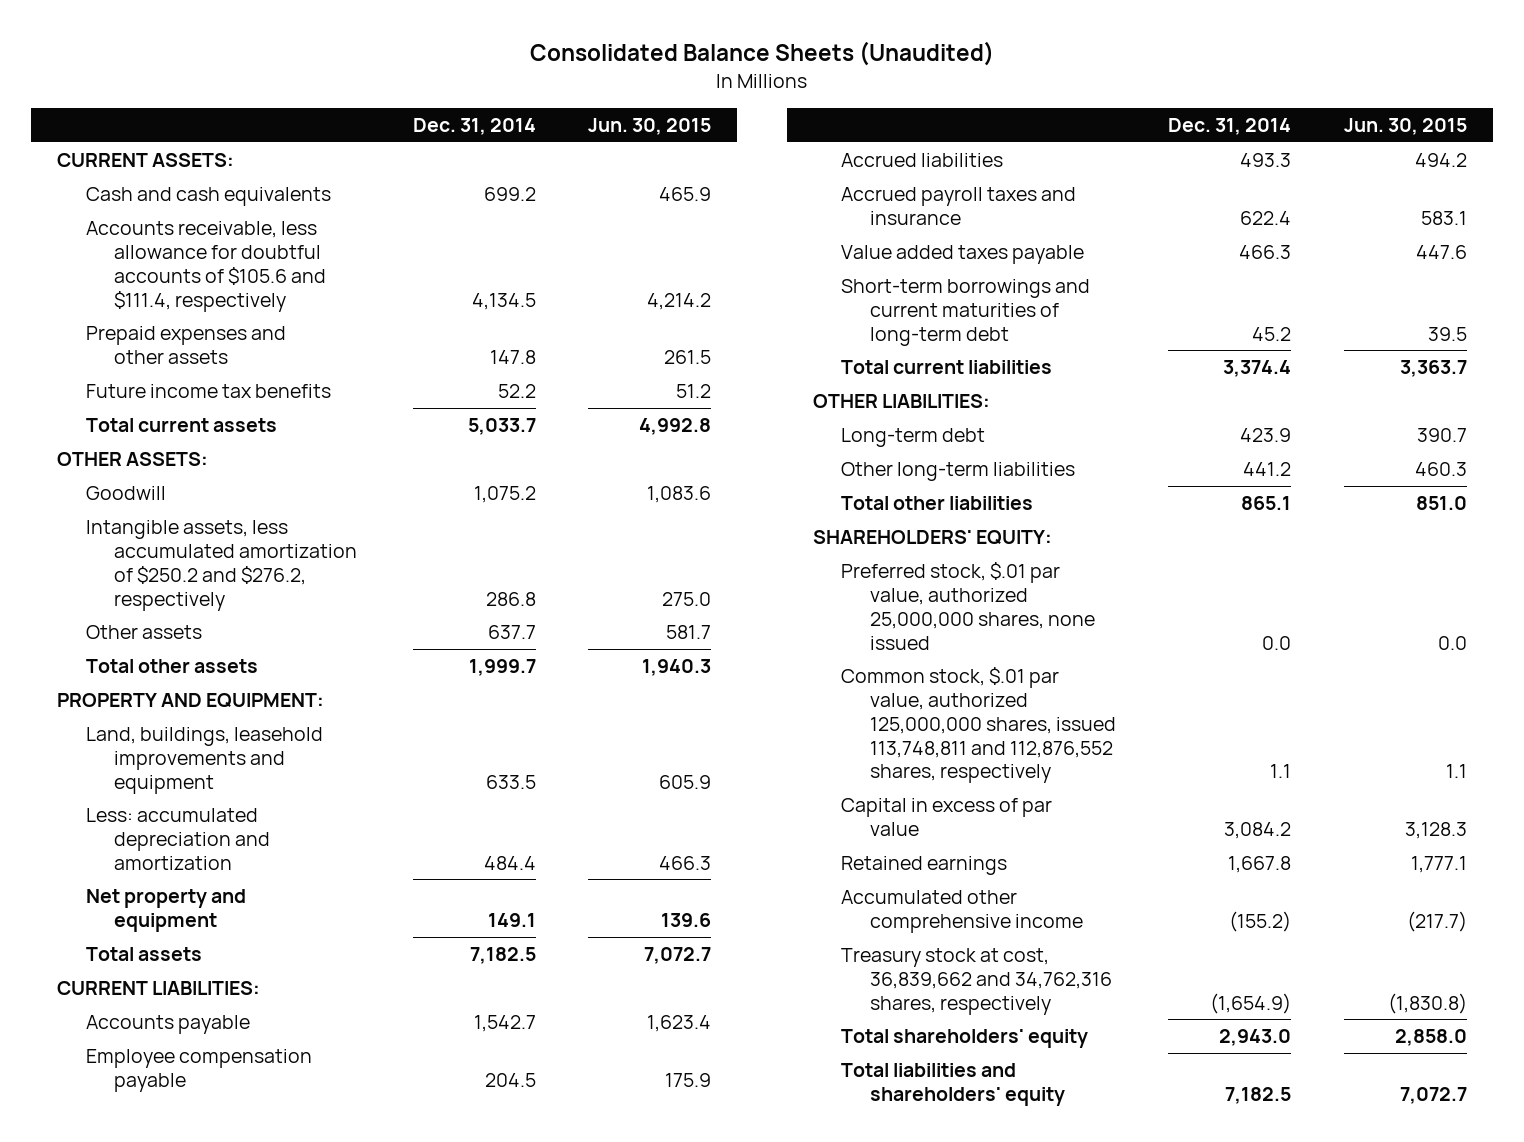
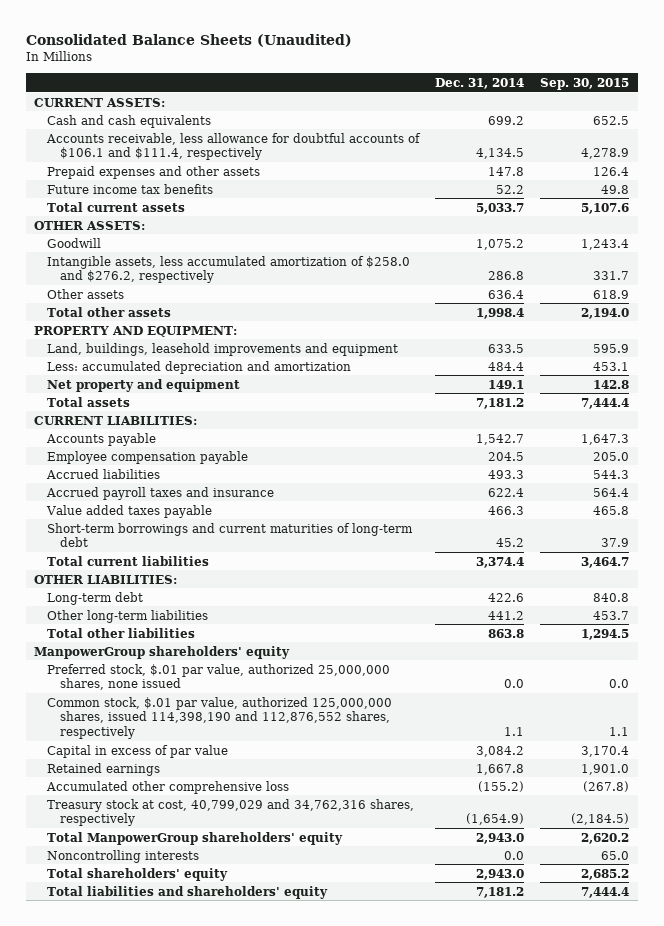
- | Dec. 31, 2014 | Jun. 30, 2015
+ | Dec. 31, 2014 | Sep. 30, 2015
- Accounts receivable, less allowance for doubtful accounts of $105.6 and $111.4, respectively | 4,134.5 | 4,214.2
+ Accounts receivable, less allowance for doubtful accounts of $106.1 and $111.4, respectively | 4,134.5 | 4,278.9
- Intangible assets, less accumulated amortization of $250.2 and $276.2, respectively | 286.8 | 275.0
- Other assets | 637.7 | 581.7
- Total other assets | 1,999.7 | 1,940.3
+ Intangible assets, less accumulated amortization of $258.0 and $276.2, respectively | 286.8 | 331.7
+ Other assets | 636.4 | 618.9
+ Total other assets | 1,998.4 | 2,194.0
- Total assets | 7,182.5 | 7,072.7
+ Total assets | 7,181.2 | 7,444.4
- Long-term debt | 423.9 | 390.7
+ Long-term debt | 422.6 | 840.8
- Total other liabilities | 865.1 | 851.0
- SHAREHOLDERS' EQUITY:
+ Total other liabilities | 863.8 | 1,294.5
+ ManpowerGroup shareholders' equity
- Common stock, $.01 par value, authorized 125,000,000 shares, issued 113,748,811 and 112,876,552 shares, respectively | 1.1 | 1.1
+ Common stock, $.01 par value, authorized 125,000,000 shares, issued 114,398,190 and 112,876,552 shares, respectively | 1.1 | 1.1
- Accumulated other comprehensive income | (155.2) | (217.7)
- Treasury stock at cost, 36,839,662 and 34,762,316 shares, respectively | (1,654.9) | (1,830.8)
+ Accumulated other comprehensive loss | (155.2) | (267.8)
+ Treasury stock at cost, 40,799,029 and 34,762,316 shares, respectively | (1,654.9) | (2,184.5)
+ Total ManpowerGroup shareholders' equity | 2,943.0 | 2,620.2
+ Noncontrolling interests | 0.0 | 65.0
- Total liabilities and shareholders' equity | 7,182.5 | 7,072.7
+ Total liabilities and shareholders' equity | 7,181.2 | 7,444.4

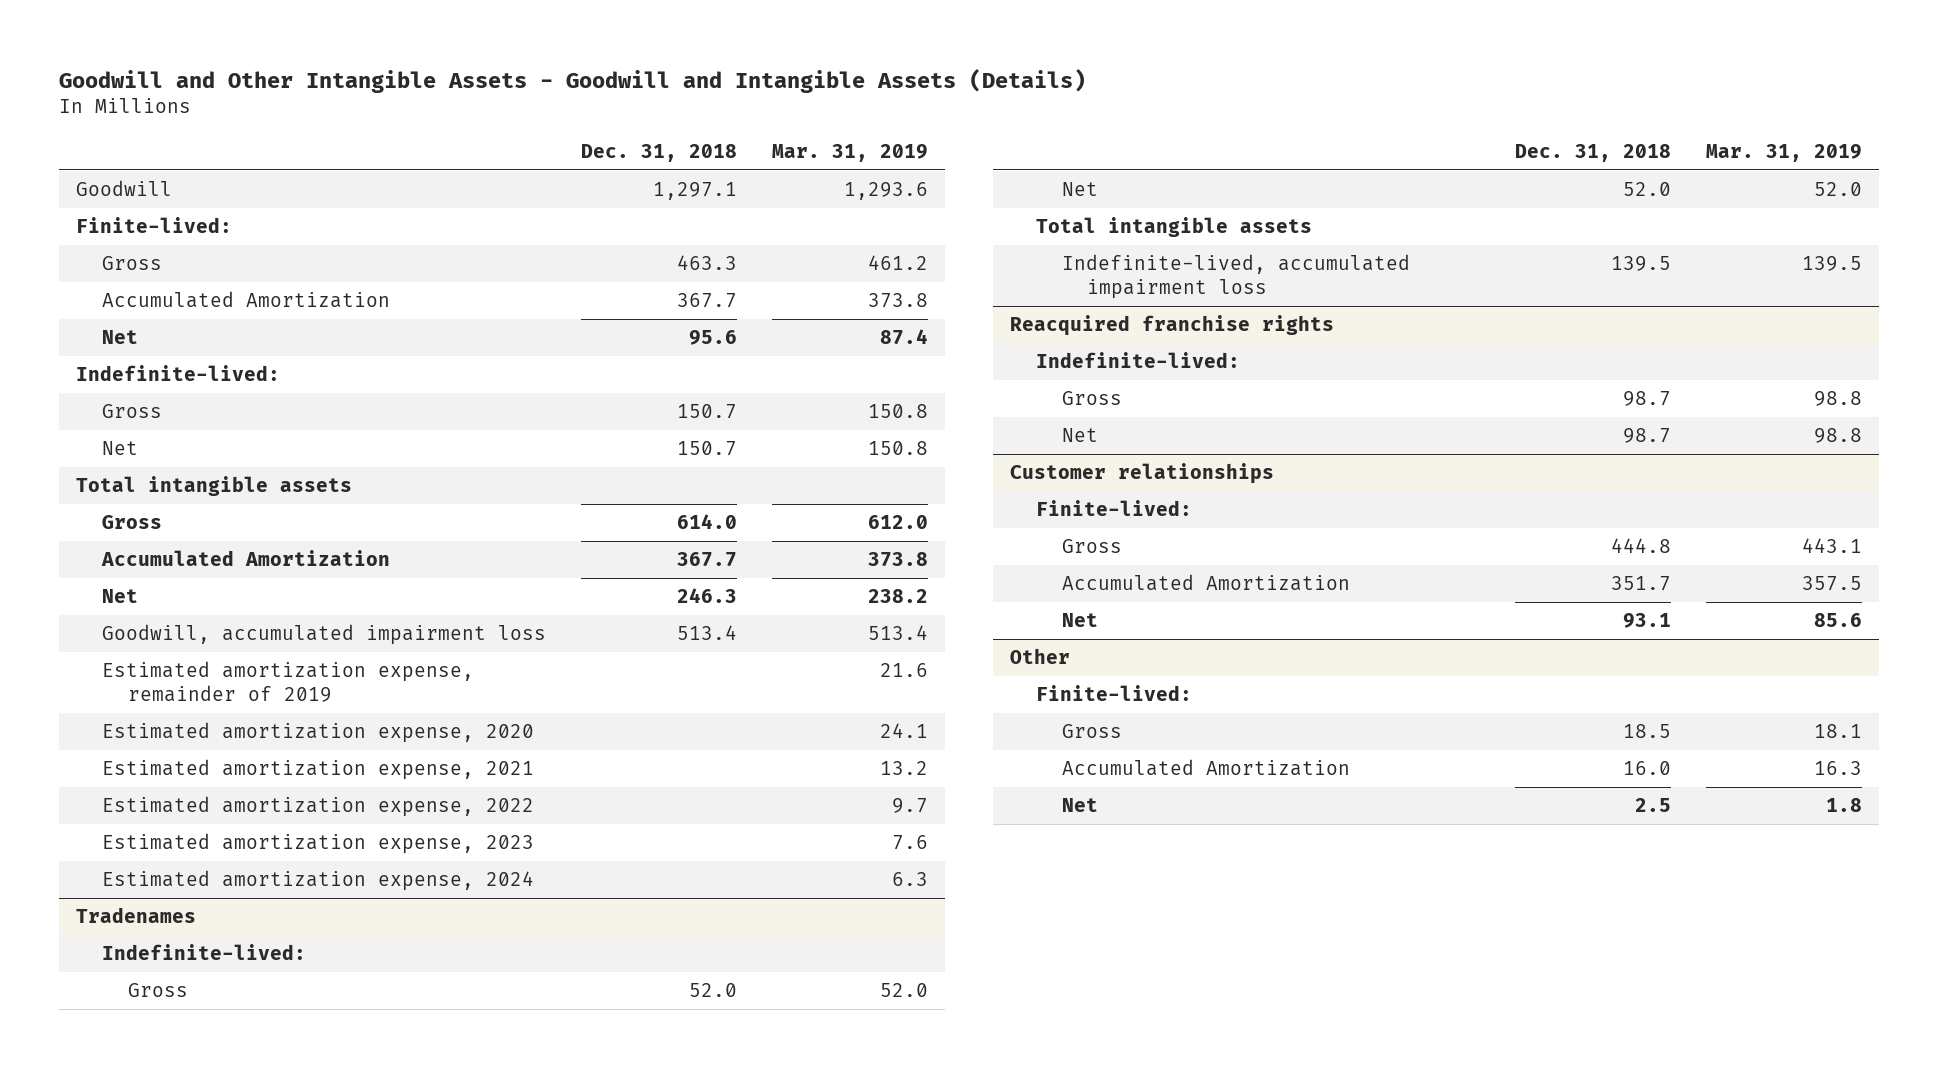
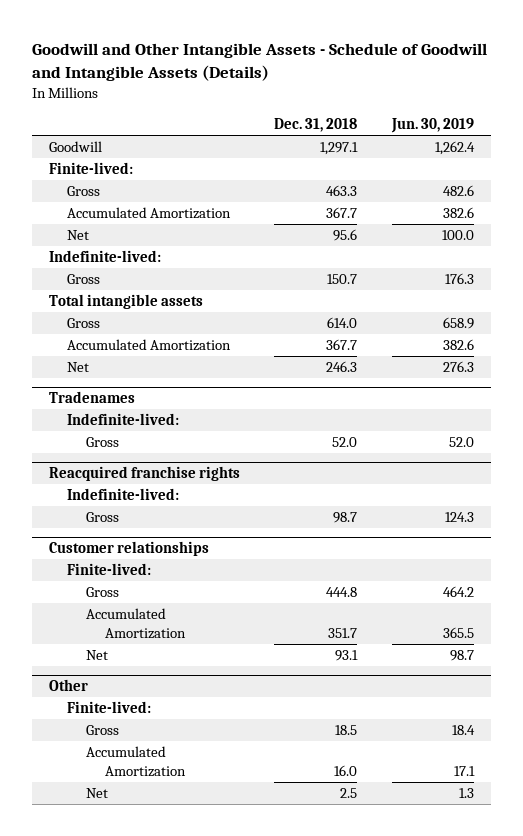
- Goodwill and Other Intangible Assets - Goodwill and Intangible Assets (Details)
+ Goodwill and Other Intangible Assets - Schedule of Goodwill and Intangible Assets (Details)
- | Dec. 31, 2018 | Mar. 31, 2019
+ | Dec. 31, 2018 | Jun. 30, 2019
- Net | 150.7 | 150.8
- Goodwill, accumulated impairment loss | 513.4 | 513.4
- Estimated amortization expense, remainder of 2019 | | 21.6
- Estimated amortization expense, 2020 | | 24.1
- Estimated amortization expense, 2021 | | 13.2
- Estimated amortization expense, 2022 | | 9.7
- Estimated amortization expense, 2023 | | 7.6
- Estimated amortization expense, 2024 | | 6.3
@ Tradenames
- Net | 52.0 | 52.0
- Total intangible assets
- Indefinite-lived, accumulated impairment loss | 139.5 | 139.5
@ Reacquired franchise rights
- Net | 98.7 | 98.8

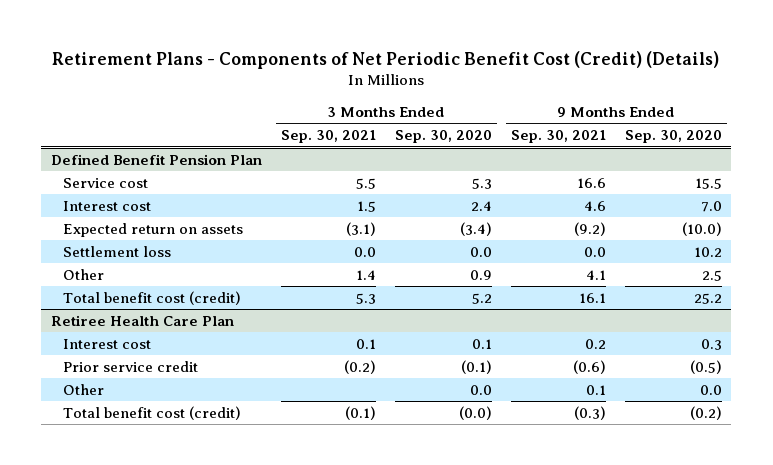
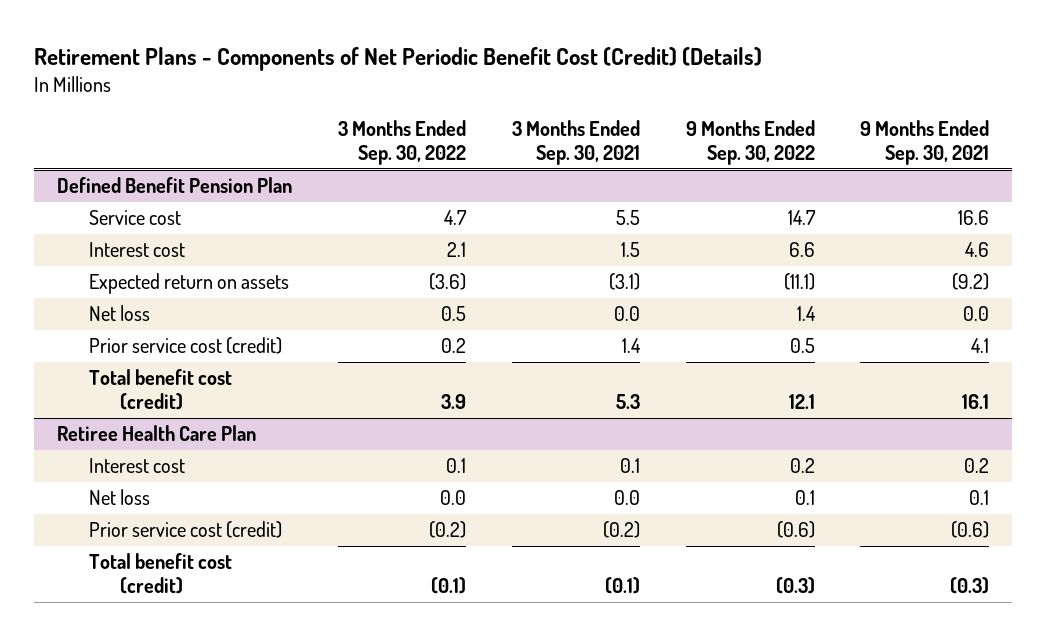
- | 3 Months Ended Sep. 30, 2021 | 3 Months Ended Sep. 30, 2020 | 9 Months Ended Sep. 30, 2021 | 9 Months Ended Sep. 30, 2020
+ | 3 Months Ended Sep. 30, 2022 | 3 Months Ended Sep. 30, 2021 | 9 Months Ended Sep. 30, 2022 | 9 Months Ended Sep. 30, 2021
@ Defined Benefit Pension Plan
- Settlement loss | 0.0 | 0.0 | 0.0 | 10.2
- Other | 1.4 | 0.9 | 4.1 | 2.5
+ Net loss | 0.5 | 0.0 | 1.4 | 0.0
+ Prior service cost (credit) | 0.2 | 1.4 | 0.5 | 4.1
@ Retiree Health Care Plan
- Prior service credit | (0.2) | (0.1) | (0.6) | (0.5)
- Other | | 0.0 | 0.1 | 0.0
+ Net loss | 0.0 | 0.0 | 0.1 | 0.1
+ Prior service cost (credit) | (0.2) | (0.2) | (0.6) | (0.6)

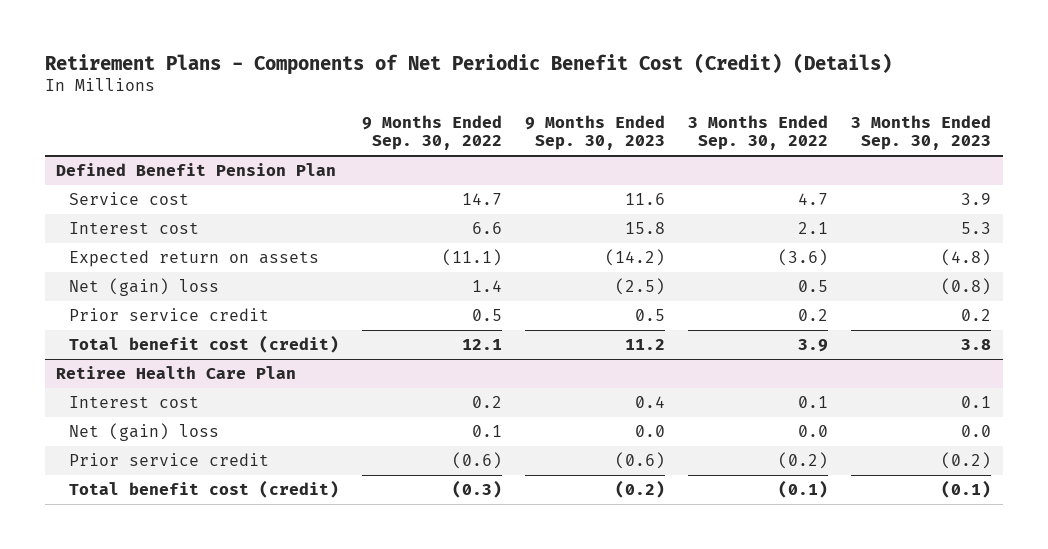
- | 3 Months Ended Sep. 30, 2022 | 3 Months Ended Sep. 30, 2021 | 9 Months Ended Sep. 30, 2022 | 9 Months Ended Sep. 30, 2021
+ | 9 Months Ended Sep. 30, 2022 | 9 Months Ended Sep. 30, 2023 | 3 Months Ended Sep. 30, 2022 | 3 Months Ended Sep. 30, 2023
@ Defined Benefit Pension Plan
- Net loss | 0.5 | 0.0 | 1.4 | 0.0
- Prior service cost (credit) | 0.2 | 1.4 | 0.5 | 4.1
+ Net (gain) loss | 1.4 | (2.5) | 0.5 | (0.8)
+ Prior service credit | 0.5 | 0.5 | 0.2 | 0.2
@ Retiree Health Care Plan
- Net loss | 0.0 | 0.0 | 0.1 | 0.1
- Prior service cost (credit) | (0.2) | (0.2) | (0.6) | (0.6)
+ Net (gain) loss | 0.1 | 0.0 | 0.0 | 0.0
+ Prior service credit | (0.6) | (0.6) | (0.2) | (0.2)

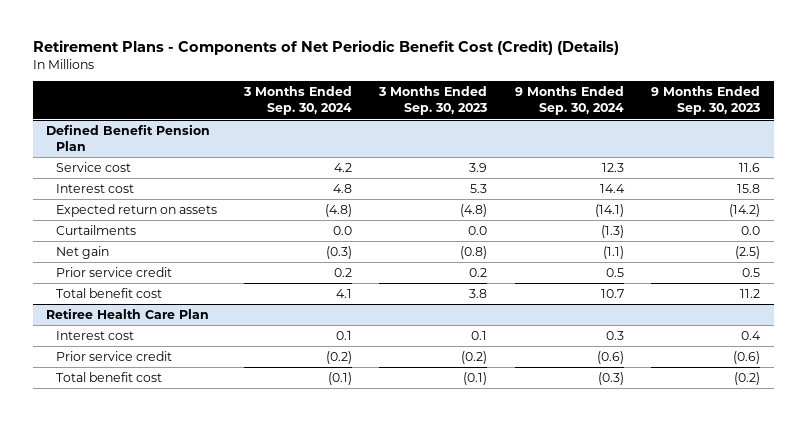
- | 9 Months Ended Sep. 30, 2022 | 9 Months Ended Sep. 30, 2023 | 3 Months Ended Sep. 30, 2022 | 3 Months Ended Sep. 30, 2023
+ | 3 Months Ended Sep. 30, 2024 | 3 Months Ended Sep. 30, 2023 | 9 Months Ended Sep. 30, 2024 | 9 Months Ended Sep. 30, 2023
@ Defined Benefit Pension Plan
- Net (gain) loss | 1.4 | (2.5) | 0.5 | (0.8)
+ Curtailments | 0.0 | 0.0 | (1.3) | 0.0
+ Net gain | (0.3) | (0.8) | (1.1) | (2.5)
- Total benefit cost (credit) | 12.1 | 11.2 | 3.9 | 3.8
+ Total benefit cost | 4.1 | 3.8 | 10.7 | 11.2
@ Retiree Health Care Plan
- Net (gain) loss | 0.1 | 0.0 | 0.0 | 0.0
- Total benefit cost (credit) | (0.3) | (0.2) | (0.1) | (0.1)
+ Total benefit cost | (0.1) | (0.1) | (0.3) | (0.2)

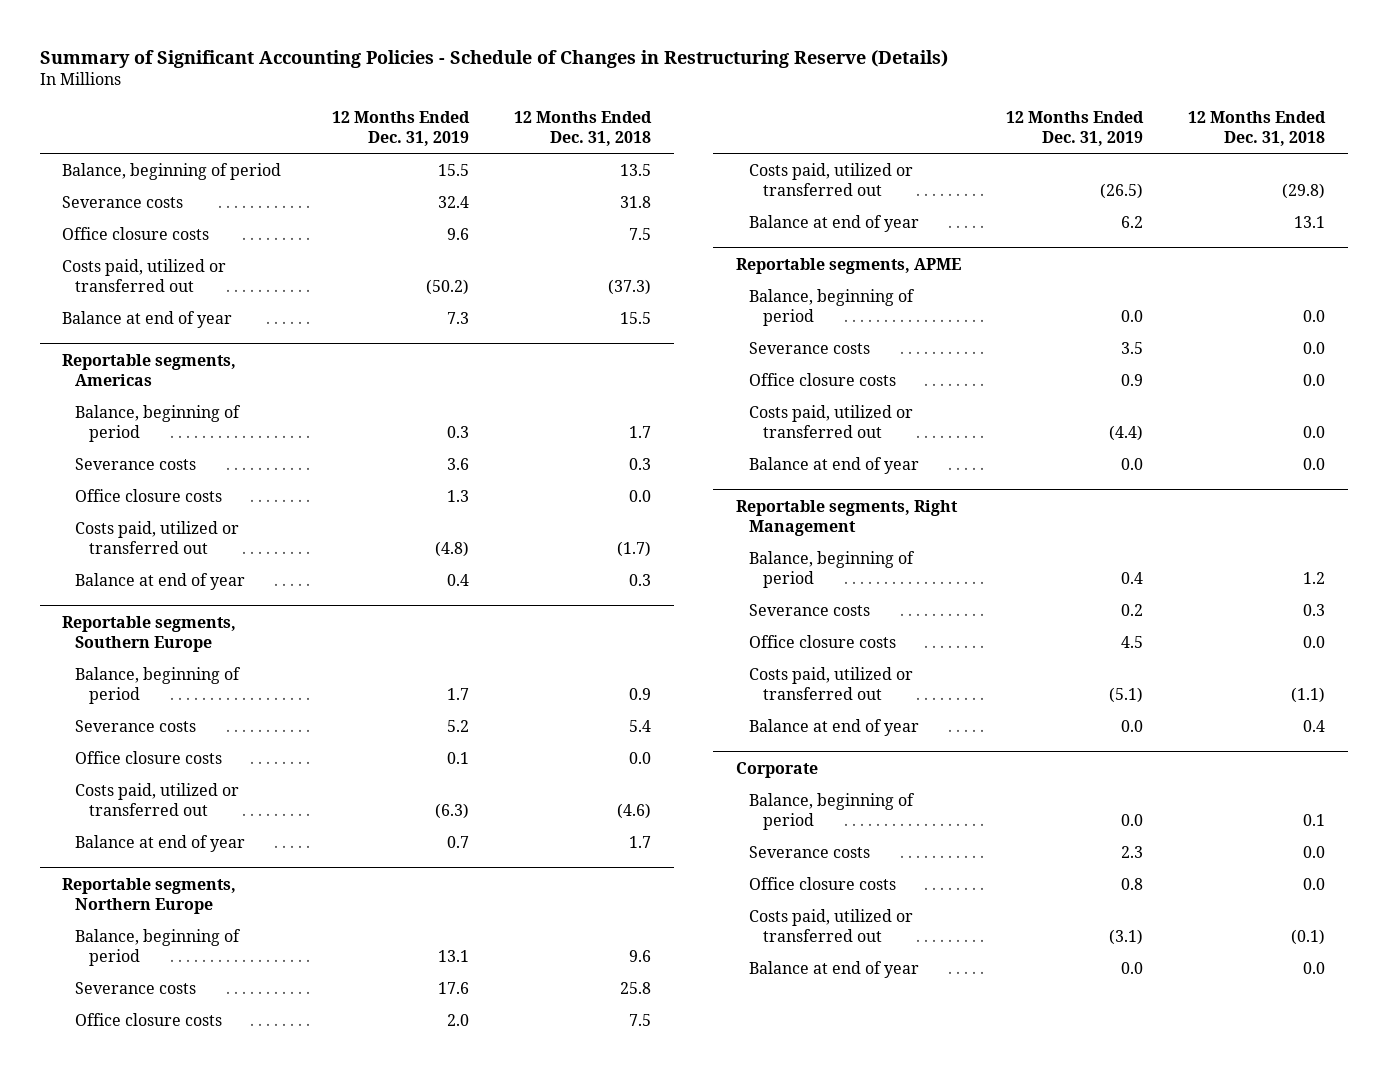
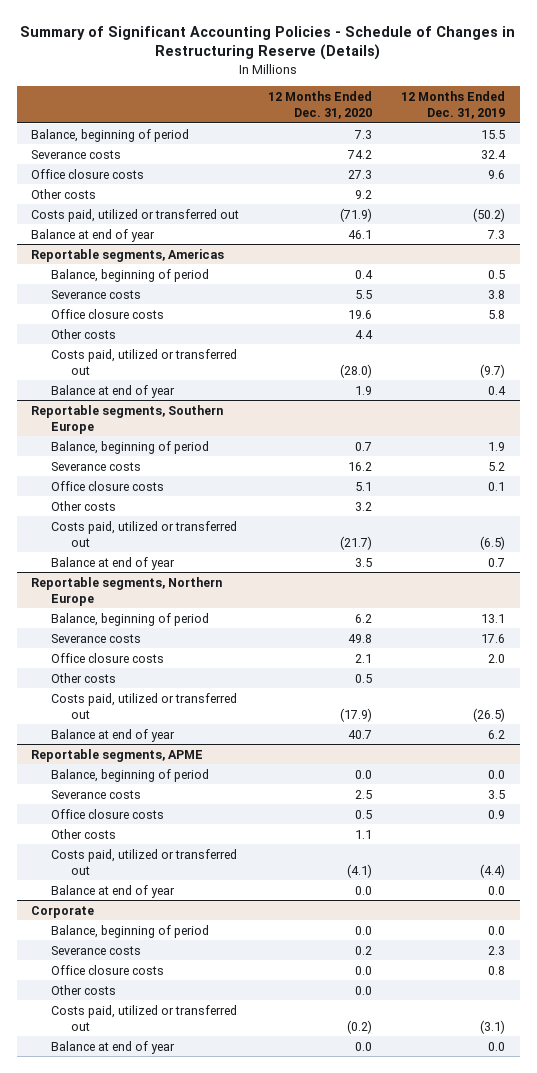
- | 12 Months Ended Dec. 31, 2019 | 12 Months Ended Dec. 31, 2018
+ | 12 Months Ended Dec. 31, 2020 | 12 Months Ended Dec. 31, 2019
+ Other costs | 9.2 |
@ Reportable segments, Americas
- Balance, beginning of period | 0.3 | 1.7
- Severance costs | 3.6 | 0.3
- Office closure costs | 1.3 | 0.0
- Costs paid, utilized or transferred out | (4.8) | (1.7)
+ Balance, beginning of period | 0.4 | 0.5
+ Severance costs | 5.5 | 3.8
+ Office closure costs | 19.6 | 5.8
+ Other costs | 4.4 |
+ Costs paid, utilized or transferred out | (28.0) | (9.7)
@ Reportable segments, Southern Europe
- Balance, beginning of period | 1.7 | 0.9
+ Balance, beginning of period | 0.7 | 1.9
- Costs paid, utilized or transferred out | (6.3) | (4.6)
+ Other costs | 3.2 |
+ Costs paid, utilized or transferred out | (21.7) | (6.5)
@ Reportable segments, Northern Europe
+ Other costs | 0.5 |
@ Reportable segments, APME
+ Other costs | 1.1 |
- Reportable segments, Right Management
- Balance, beginning of period | 0.4 | 1.2
- Severance costs | 0.2 | 0.3
- Office closure costs | 4.5 | 0.0
- Costs paid, utilized or transferred out | (5.1) | (1.1)
- Balance at end of year | 0.0 | 0.4
@ Corporate
+ Other costs | 0.0 |

